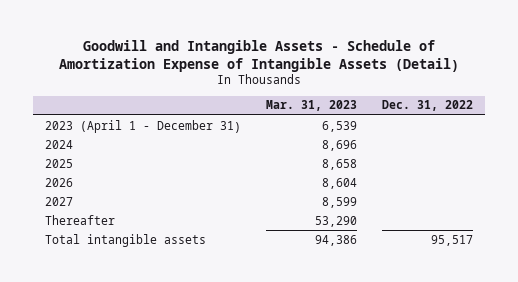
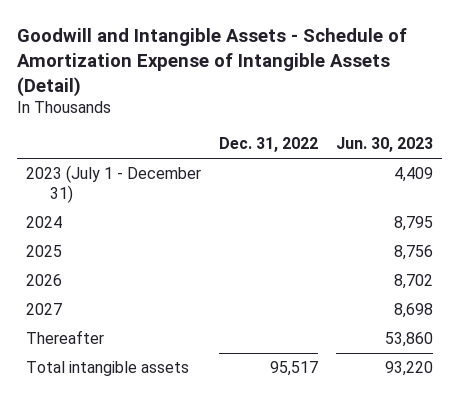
- | Mar. 31, 2023 | Dec. 31, 2022
+ | Dec. 31, 2022 | Jun. 30, 2023
- 2023 (April 1 - December 31) | 6,539 |
+ 2023 (July 1 - December 31) | | 4,409

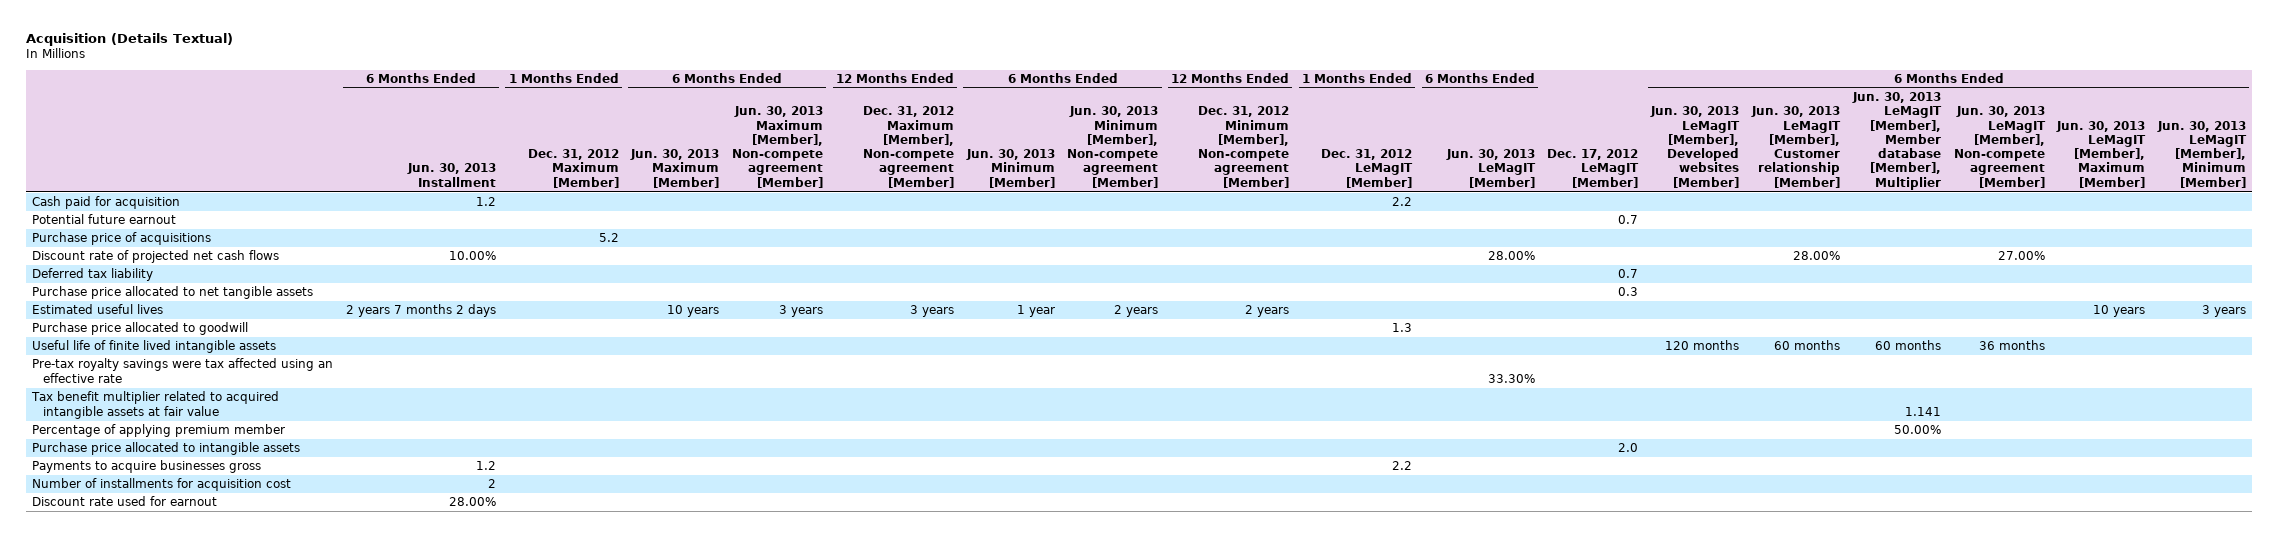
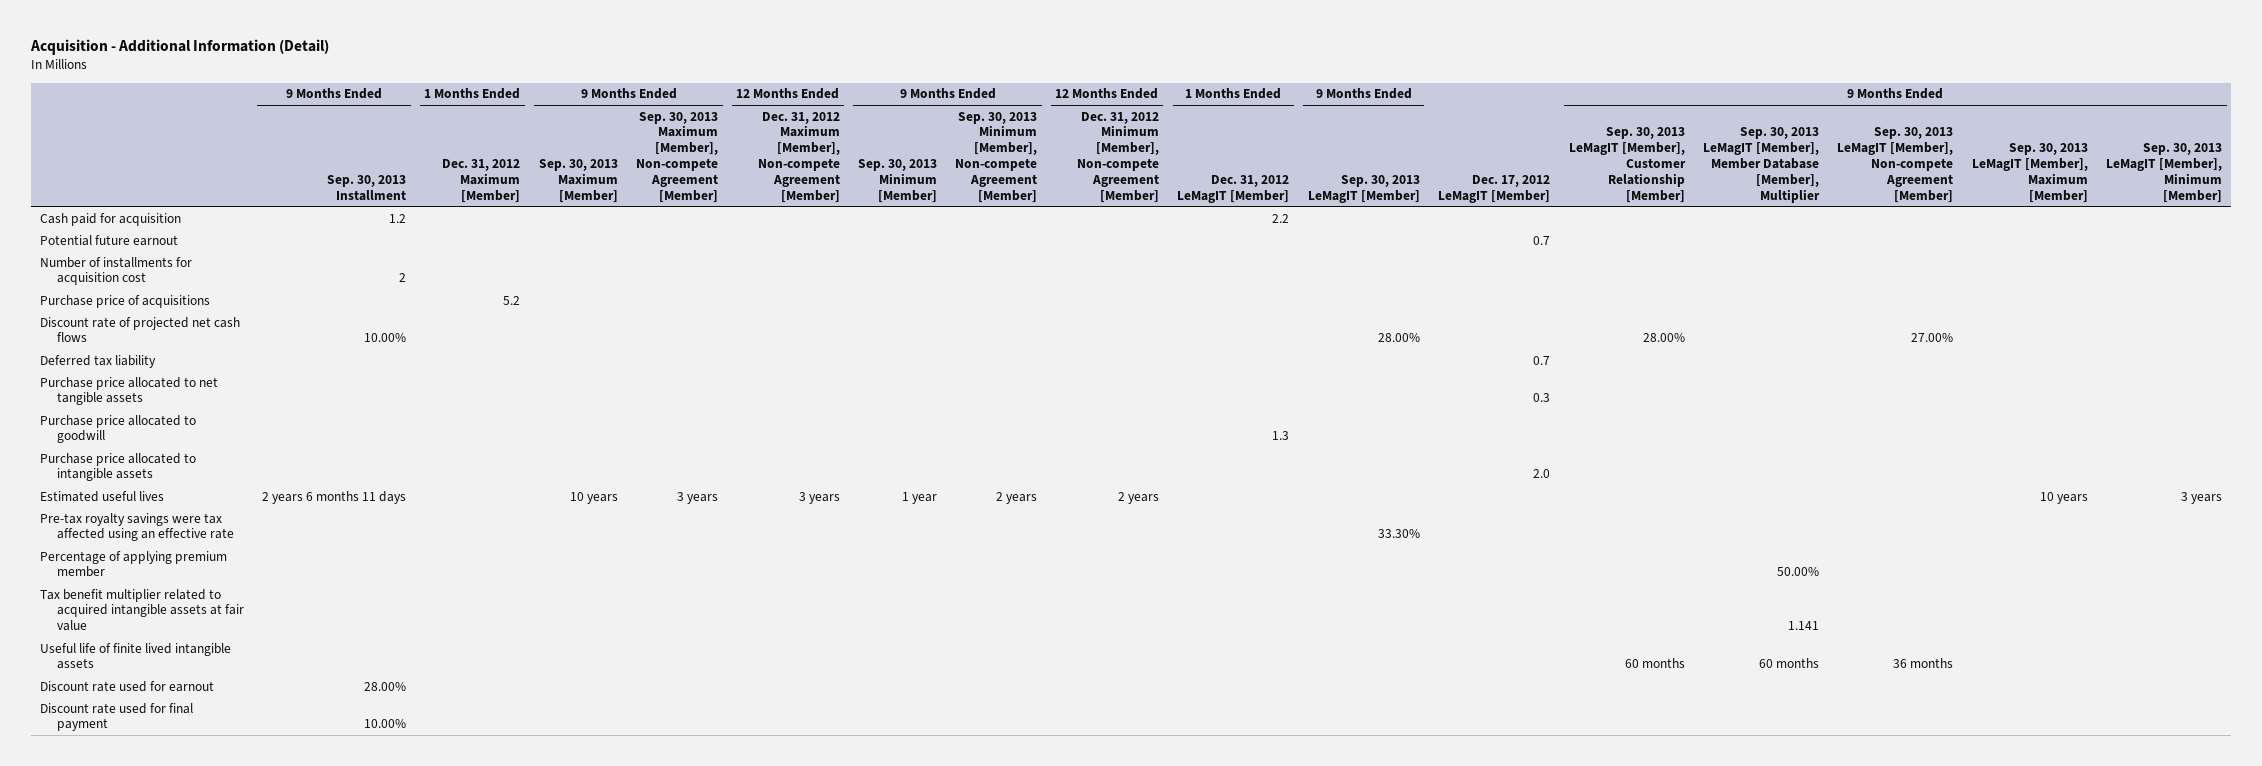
- Acquisition (Details Textual)
+ Acquisition - Additional Information (Detail)
- | 6 Months Ended Jun. 30, 2013 Installment | 1 Months Ended Dec. 31, 2012 Maximum [Member] | 6 Months Ended Jun. 30, 2013 Maximum [Member] | 6 Months Ended Jun. 30, 2013 Maximum [Member], Non-compete agreement [Member] | 12 Months Ended Dec. 31, 2012 Maximum [Member], Non-compete agreement [Member] | 6 Months Ended Jun. 30, 2013 Minimum [Member] | 6 Months Ended Jun. 30, 2013 Minimum [Member], Non-compete agreement [Member] | 12 Months Ended Dec. 31, 2012 Minimum [Member], Non-compete agreement [Member] | 1 Months Ended Dec. 31, 2012 LeMagIT [Member] | 6 Months Ended Jun. 30, 2013 LeMagIT [Member] | Dec. 17, 2012 LeMagIT [Member] | 6 Months Ended Jun. 30, 2013 LeMagIT [Member], Developed websites [Member] | 6 Months Ended Jun. 30, 2013 LeMagIT [Member], Customer relationship [Member] | 6 Months Ended Jun. 30, 2013 LeMagIT [Member], Member database [Member], Multiplier | 6 Months Ended Jun. 30, 2013 LeMagIT [Member], Non-compete agreement [Member] | 6 Months Ended Jun. 30, 2013 LeMagIT [Member], Maximum [Member] | 6 Months Ended Jun. 30, 2013 LeMagIT [Member], Minimum [Member]
+ | 9 Months Ended Sep. 30, 2013 Installment | 1 Months Ended Dec. 31, 2012 Maximum [Member] | 9 Months Ended Sep. 30, 2013 Maximum [Member] | 9 Months Ended Sep. 30, 2013 Maximum [Member], Non-compete Agreement [Member] | 12 Months Ended Dec. 31, 2012 Maximum [Member], Non-compete Agreement [Member] | 9 Months Ended Sep. 30, 2013 Minimum [Member] | 9 Months Ended Sep. 30, 2013 Minimum [Member], Non-compete Agreement [Member] | 12 Months Ended Dec. 31, 2012 Minimum [Member], Non-compete Agreement [Member] | 1 Months Ended Dec. 31, 2012 LeMagIT [Member] | 9 Months Ended Sep. 30, 2013 LeMagIT [Member] | Dec. 17, 2012 LeMagIT [Member] | 9 Months Ended Sep. 30, 2013 LeMagIT [Member], Customer Relationship [Member] | 9 Months Ended Sep. 30, 2013 LeMagIT [Member], Member Database [Member], Multiplier | 9 Months Ended Sep. 30, 2013 LeMagIT [Member], Non-compete Agreement [Member] | 9 Months Ended Sep. 30, 2013 LeMagIT [Member], Maximum [Member] | 9 Months Ended Sep. 30, 2013 LeMagIT [Member], Minimum [Member]
moved up: Number of installments for acquisition cost | 2 | | | | | | | | | | | | | | |
moved up: Purchase price allocated to intangible assets | | | | | | | | | | | 2.0 | | | | |
moved down: Estimated useful lives | 2 years 6 months 11 days | | 10 years | 3 years | 3 years | 1 year | 2 years | 2 years | | | | | | | 10 years | 3 years
- Payments to acquire businesses gross | 1.2 | | | | | | | | 2.2 | | | | | | | |
moved down: Tax benefit multiplier related to acquired intangible assets at fair value | | | | | | | | | | | | | 1.141 | | |
moved down: Useful life of finite lived intangible assets | | | | | | | | | | | | 60 months | 60 months | 36 months | |
+ Discount rate used for final payment | 10.00% | | | | | | | | | | | | | | |

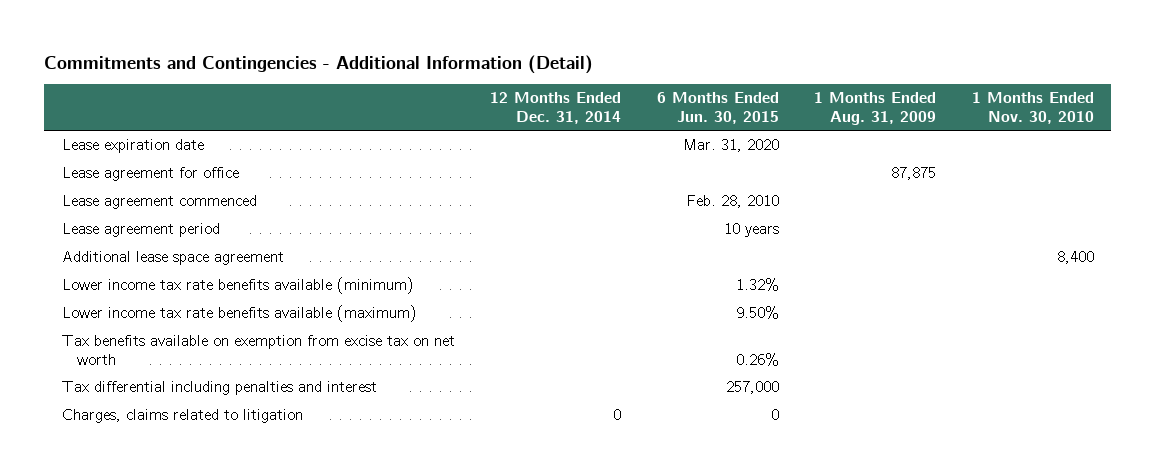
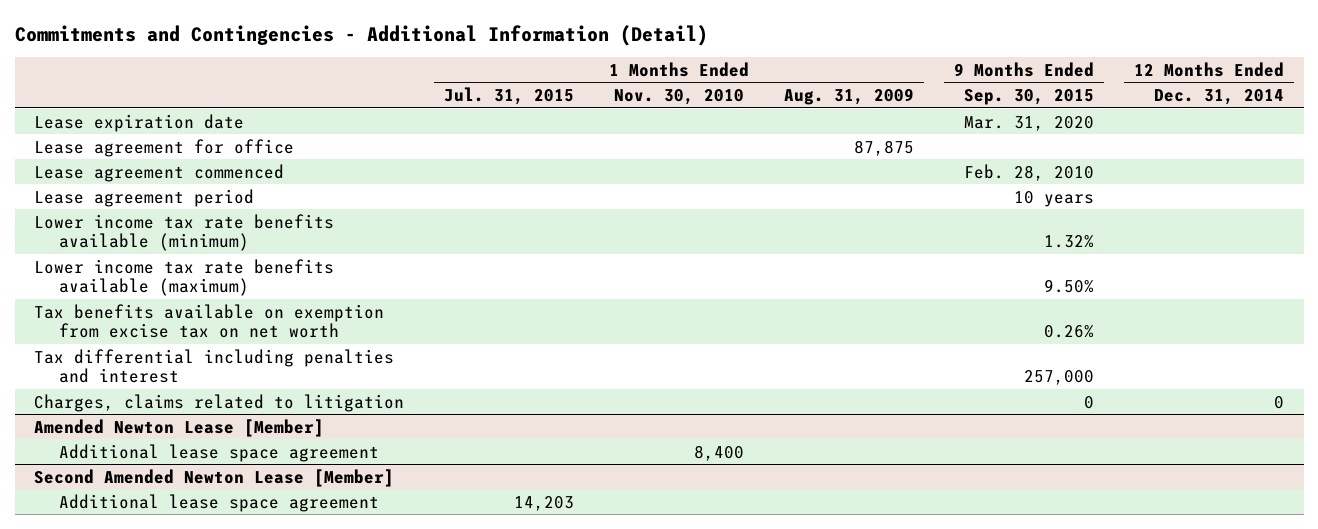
- | 12 Months Ended Dec. 31, 2014 | 6 Months Ended Jun. 30, 2015 | 1 Months Ended Aug. 31, 2009 | 1 Months Ended Nov. 30, 2010
+ | 1 Months Ended Jul. 31, 2015 | 1 Months Ended Nov. 30, 2010 | 1 Months Ended Aug. 31, 2009 | 9 Months Ended Sep. 30, 2015 | 12 Months Ended Dec. 31, 2014
- Additional lease space agreement | | | | 8,400
+ Amended Newton Lease [Member]
+ Additional lease space agreement | | 8,400 | | |
+ Second Amended Newton Lease [Member]
+ Additional lease space agreement | 14,203 | | | |

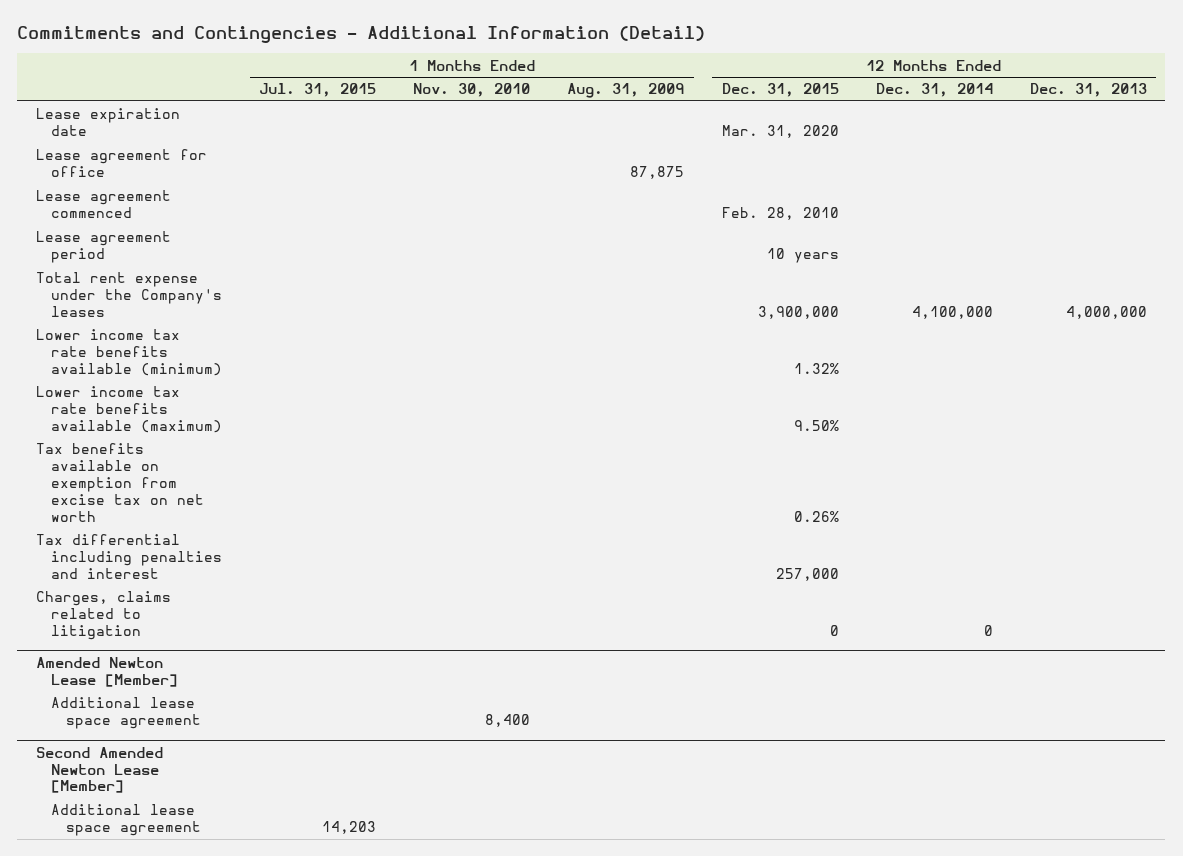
- | 1 Months Ended Jul. 31, 2015 | 1 Months Ended Nov. 30, 2010 | 1 Months Ended Aug. 31, 2009 | 9 Months Ended Sep. 30, 2015 | 12 Months Ended Dec. 31, 2014
+ | 1 Months Ended Jul. 31, 2015 | 1 Months Ended Nov. 30, 2010 | 1 Months Ended Aug. 31, 2009 | 12 Months Ended Dec. 31, 2015 | 12 Months Ended Dec. 31, 2014 | 12 Months Ended Dec. 31, 2013
+ Total rent expense under the Company's leases | | | | 3,900,000 | 4,100,000 | 4,000,000

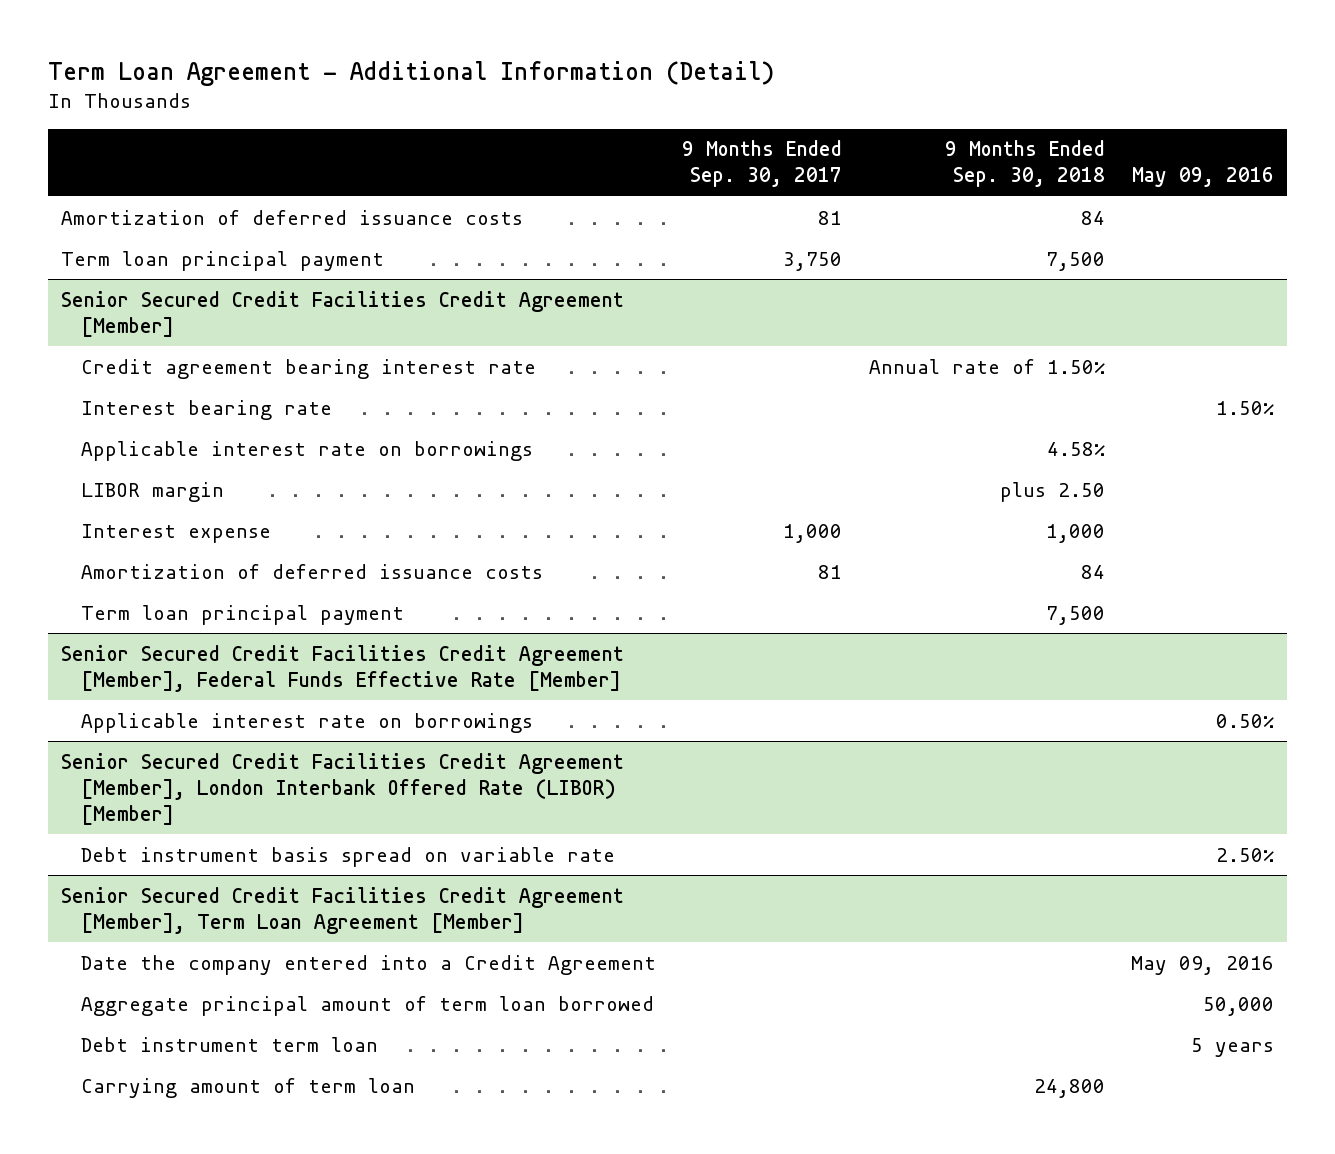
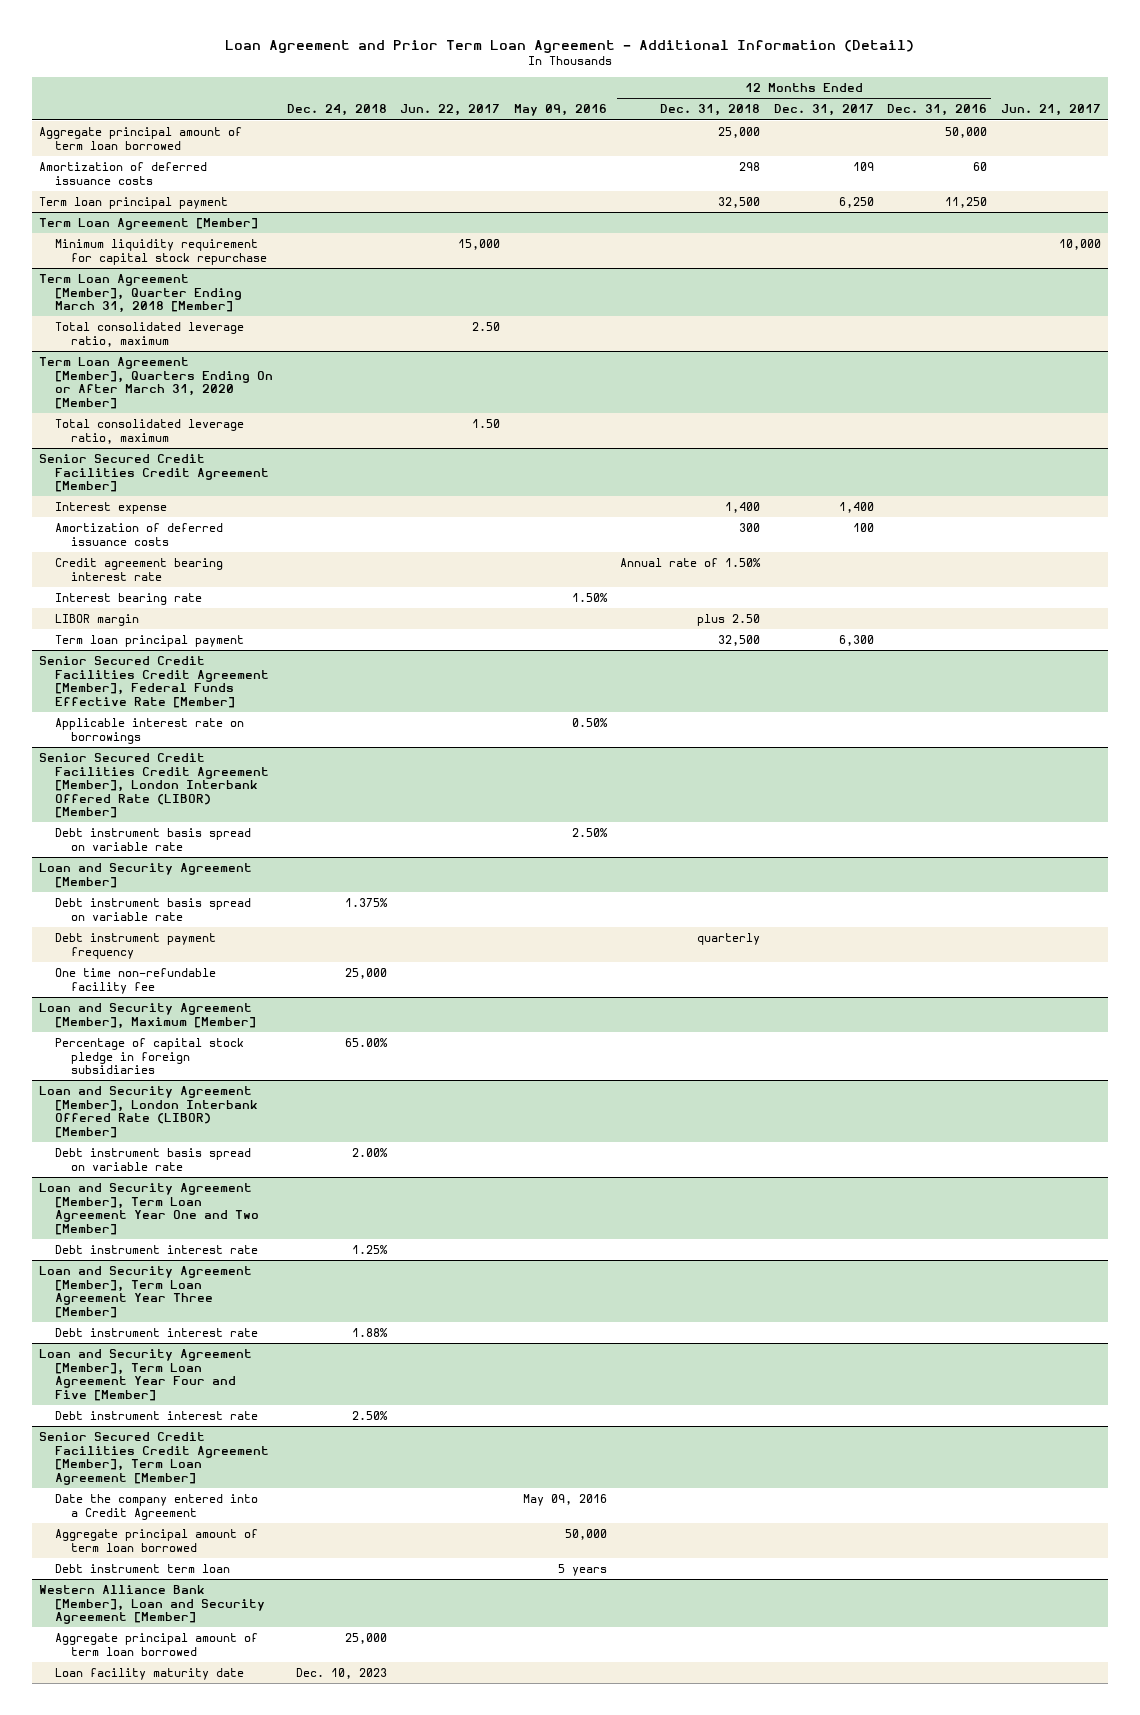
- Term Loan Agreement - Additional Information (Detail)
+ Loan Agreement and Prior Term Loan Agreement - Additional Information (Detail)
- | 9 Months Ended Sep. 30, 2017 | 9 Months Ended Sep. 30, 2018 | May 09, 2016
+ | Dec. 24, 2018 | Jun. 22, 2017 | May 09, 2016 | 12 Months Ended Dec. 31, 2018 | 12 Months Ended Dec. 31, 2017 | 12 Months Ended Dec. 31, 2016 | Jun. 21, 2017
+ Aggregate principal amount of term loan borrowed | | | | 25,000 | | 50,000 |
+ Term Loan Agreement [Member]
+ Minimum liquidity requirement for capital stock repurchase | | 15,000 | | | | | 10,000
+ Term Loan Agreement [Member], Quarter Ending March 31, 2018 [Member]
+ Total consolidated leverage ratio, maximum | | 2.50 | | | | |
+ Term Loan Agreement [Member], Quarters Ending On or After March 31, 2020 [Member]
+ Total consolidated leverage ratio, maximum | | 1.50 | | | | |
@ Senior Secured Credit Facilities Credit Agreement [Member]
moved up: Interest expense | | | | 1,400 | 1,400 | |
moved up: Amortization of deferred issuance costs | | | | 300 | 100 | |
- Applicable interest rate on borrowings | | 4.58% |
+ Loan and Security Agreement [Member]
+ Debt instrument basis spread on variable rate | 1.375% | | | | | |
+ Debt instrument payment frequency | | | | quarterly | | |
+ One time non-refundable facility fee | 25,000 | | | | | |
+ Loan and Security Agreement [Member], Maximum [Member]
+ Percentage of capital stock pledge in foreign subsidiaries | 65.00% | | | | | |
+ Loan and Security Agreement [Member], London Interbank Offered Rate (LIBOR) [Member]
+ Debt instrument basis spread on variable rate | 2.00% | | | | | |
+ Loan and Security Agreement [Member], Term Loan Agreement Year One and Two [Member]
+ Debt instrument interest rate | 1.25% | | | | | |
+ Loan and Security Agreement [Member], Term Loan Agreement Year Three [Member]
+ Debt instrument interest rate | 1.88% | | | | | |
+ Loan and Security Agreement [Member], Term Loan Agreement Year Four and Five [Member]
+ Debt instrument interest rate | 2.50% | | | | | |
@ Senior Secured Credit Facilities Credit Agreement [Member], Term Loan Agreement [Member]
- Carrying amount of term loan | | 24,800 |
+ Western Alliance Bank [Member], Loan and Security Agreement [Member]
+ Aggregate principal amount of term loan borrowed | 25,000 | | | | | |
+ Loan facility maturity date | Dec. 10, 2023 | | | | | |

